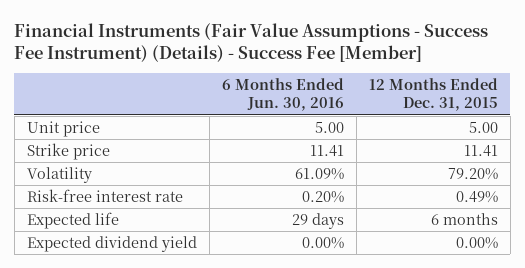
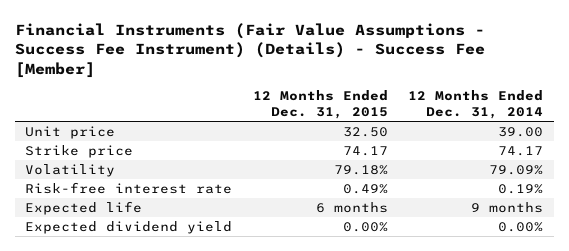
- | 6 Months Ended Jun. 30, 2016 | 12 Months Ended Dec. 31, 2015
+ | 12 Months Ended Dec. 31, 2015 | 12 Months Ended Dec. 31, 2014
- Unit price | 5.00 | 5.00
- Strike price | 11.41 | 11.41
- Volatility | 61.09% | 79.20%
+ Unit price | 32.50 | 39.00
+ Strike price | 74.17 | 74.17
+ Volatility | 79.18% | 79.09%

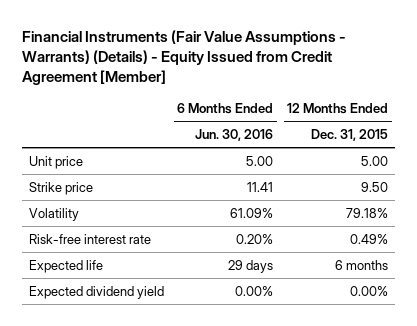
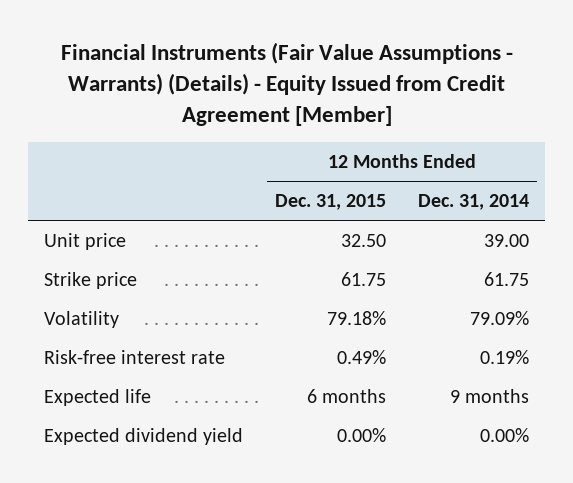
- | 6 Months Ended Jun. 30, 2016 | 12 Months Ended Dec. 31, 2015
+ | 12 Months Ended Dec. 31, 2015 | 12 Months Ended Dec. 31, 2014
- Unit price | 5.00 | 5.00
- Strike price | 11.41 | 9.50
+ Unit price | 32.50 | 39.00
+ Strike price | 61.75 | 61.75

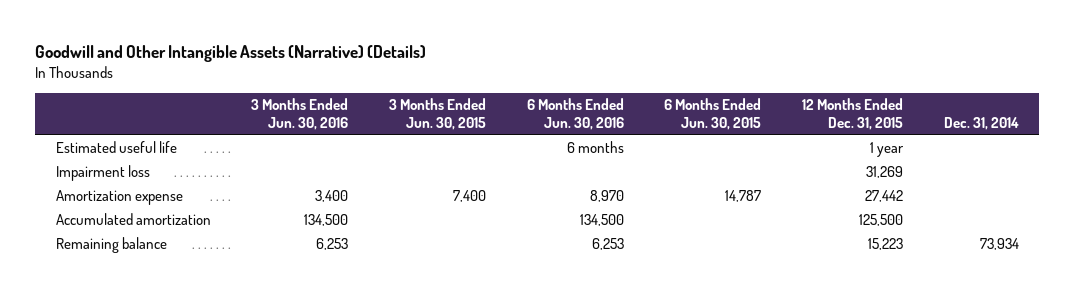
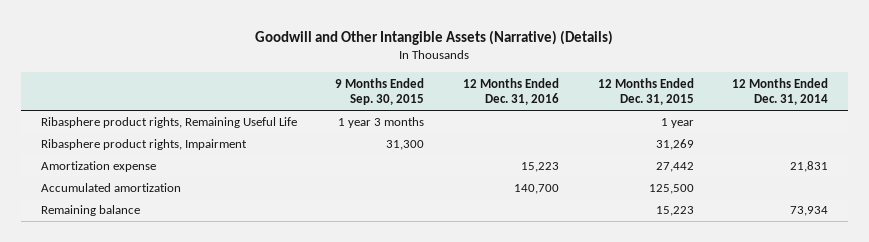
- | 3 Months Ended Jun. 30, 2016 | 3 Months Ended Jun. 30, 2015 | 6 Months Ended Jun. 30, 2016 | 6 Months Ended Jun. 30, 2015 | 12 Months Ended Dec. 31, 2015 | Dec. 31, 2014
+ | 9 Months Ended Sep. 30, 2015 | 12 Months Ended Dec. 31, 2016 | 12 Months Ended Dec. 31, 2015 | 12 Months Ended Dec. 31, 2014
- Estimated useful life | | | 6 months | | 1 year |
- Impairment loss | | | | | 31,269 |
+ Ribasphere product rights, Remaining Useful Life | 1 year 3 months | | 1 year |
+ Ribasphere product rights, Impairment | 31,300 | | 31,269 |

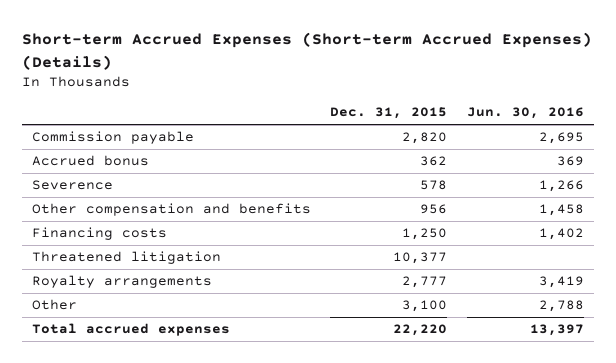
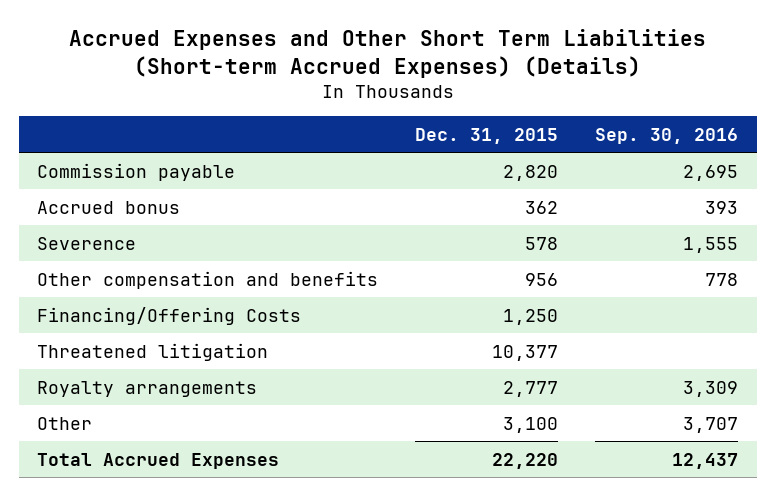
- Short-term Accrued Expenses (Short-term Accrued Expenses) (Details)
+ Accrued Expenses and Other Short Term Liabilities (Short-term Accrued Expenses) (Details)
- | Dec. 31, 2015 | Jun. 30, 2016
+ | Dec. 31, 2015 | Sep. 30, 2016
- Financing costs | 1,250 | 1,402
+ Financing/Offering Costs | 1,250 |
- Total accrued expenses | 22,220 | 13,397
+ Total Accrued Expenses | 22,220 | 12,437

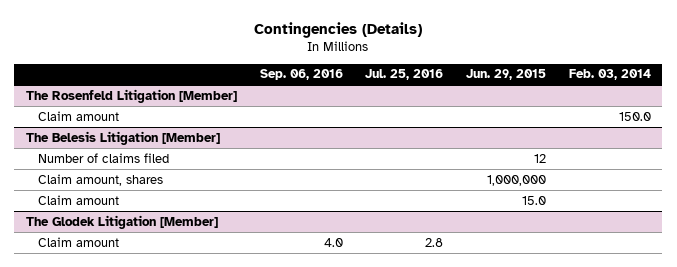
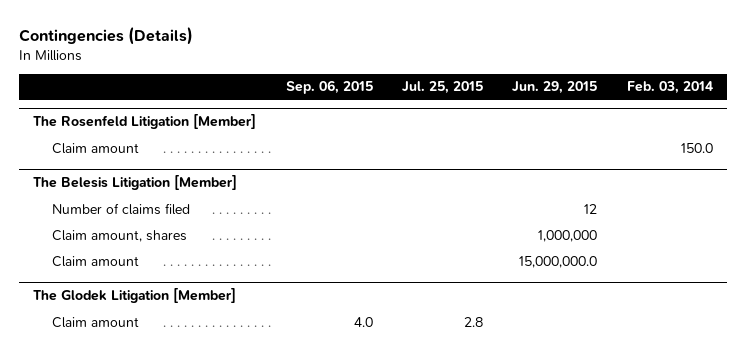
- | Sep. 06, 2016 | Jul. 25, 2016 | Jun. 29, 2015 | Feb. 03, 2014
+ | Sep. 06, 2015 | Jul. 25, 2015 | Jun. 29, 2015 | Feb. 03, 2014
@ The Belesis Litigation [Member]
- Claim amount | | | 15.0 |
+ Claim amount | | | 15,000,000.0 |

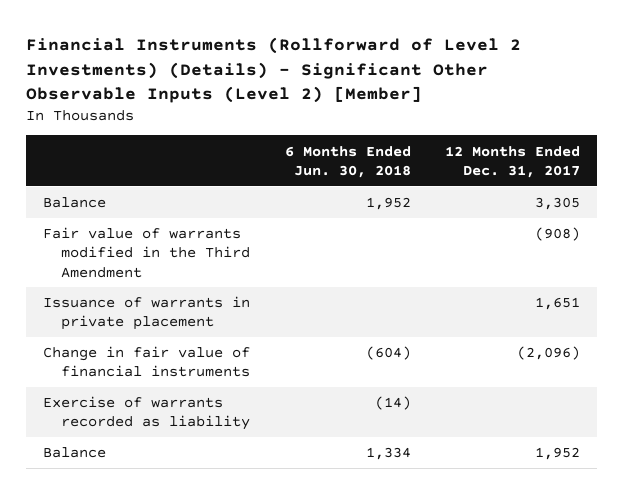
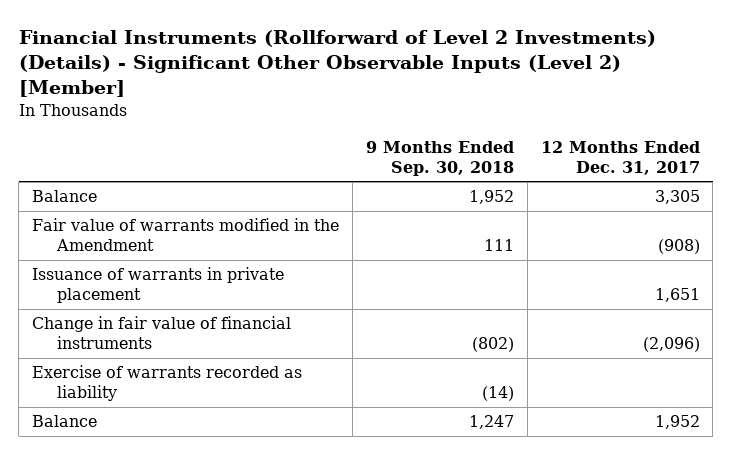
- | 6 Months Ended Jun. 30, 2018 | 12 Months Ended Dec. 31, 2017
+ | 9 Months Ended Sep. 30, 2018 | 12 Months Ended Dec. 31, 2017
- Fair value of warrants modified in the Third Amendment | | (908)
+ Fair value of warrants modified in the Amendment | 111 | (908)

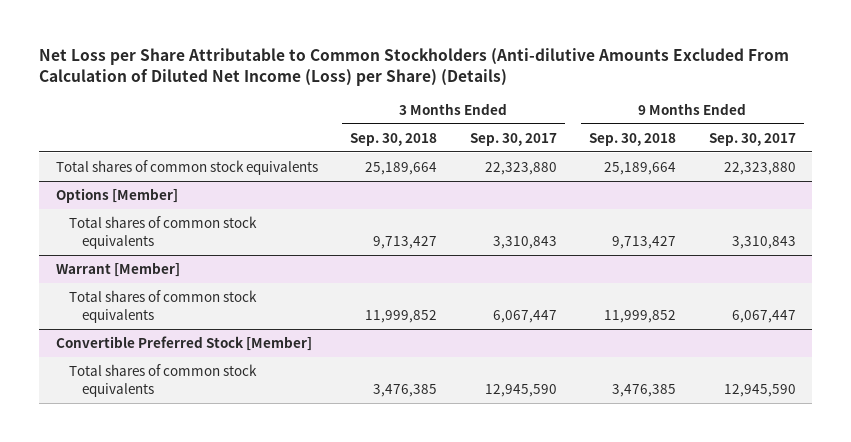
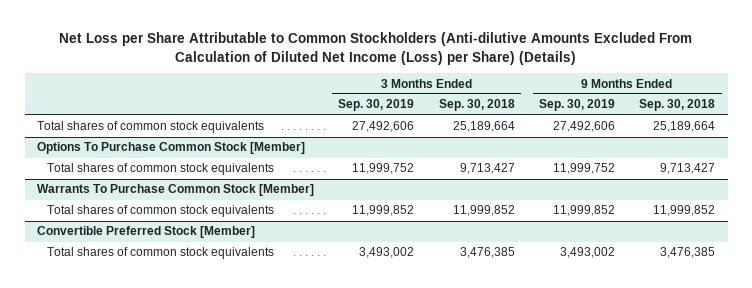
- | 3 Months Ended Sep. 30, 2018 | 3 Months Ended Sep. 30, 2017 | 9 Months Ended Sep. 30, 2018 | 9 Months Ended Sep. 30, 2017
+ | 3 Months Ended Sep. 30, 2019 | 3 Months Ended Sep. 30, 2018 | 9 Months Ended Sep. 30, 2019 | 9 Months Ended Sep. 30, 2018
- Options [Member]
+ Options To Purchase Common Stock [Member]
- Warrant [Member]
+ Warrants To Purchase Common Stock [Member]

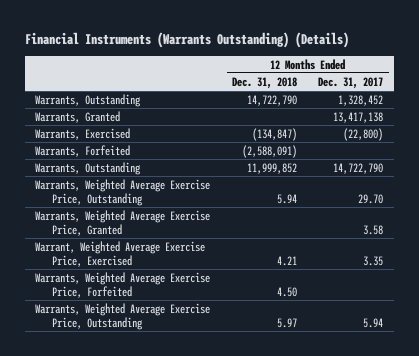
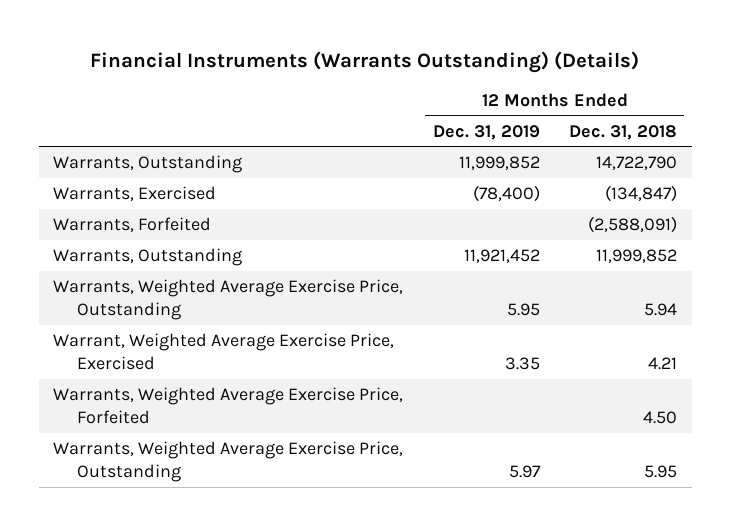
- | 12 Months Ended Dec. 31, 2018 | 12 Months Ended Dec. 31, 2017
+ | 12 Months Ended Dec. 31, 2019 | 12 Months Ended Dec. 31, 2018
- Warrants, Granted | | 13,417,138
- Warrants, Weighted Average Exercise Price, Granted | | 3.58
- Warrants, Weighted Average Exercise Price, Outstanding | 5.97 | 5.94
+ Warrants, Weighted Average Exercise Price, Outstanding | 5.97 | 5.95

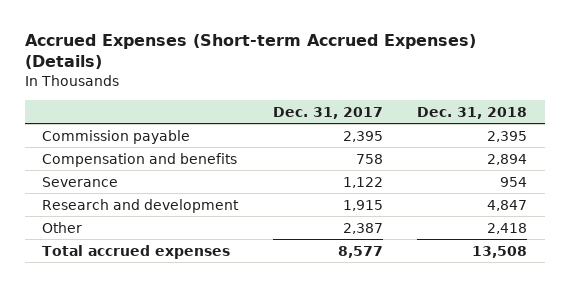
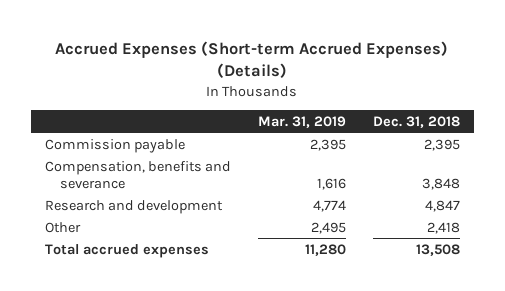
- | Dec. 31, 2017 | Dec. 31, 2018
+ | Mar. 31, 2019 | Dec. 31, 2018
- Compensation and benefits | 758 | 2,894
- Severance | 1,122 | 954
+ Compensation, benefits and severance | 1,616 | 3,848

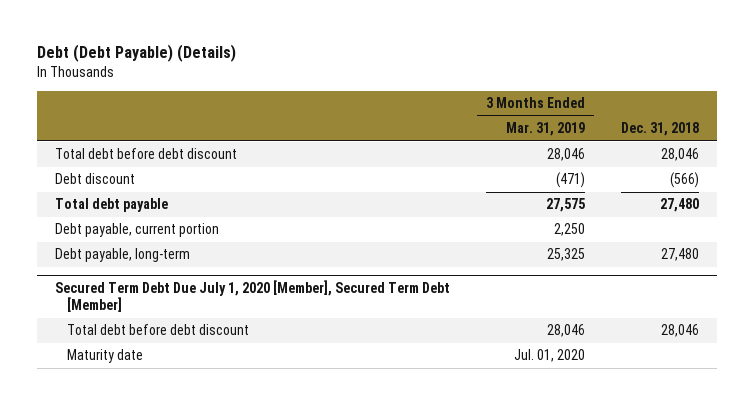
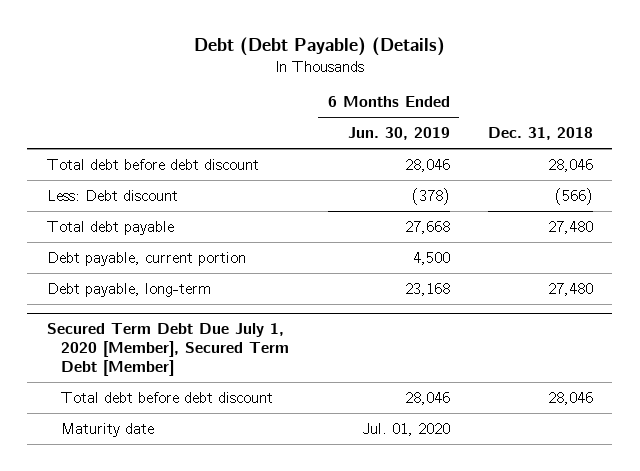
- | 3 Months Ended Mar. 31, 2019 | Dec. 31, 2018
+ | 6 Months Ended Jun. 30, 2019 | Dec. 31, 2018
- Debt discount | (471) | (566)
+ Less: Debt discount | (378) | (566)

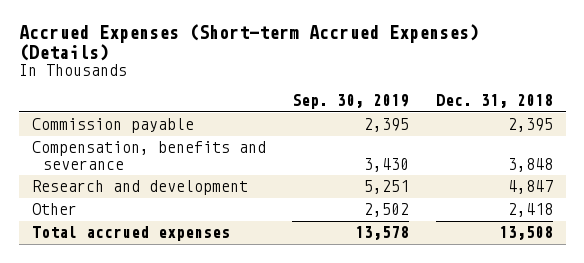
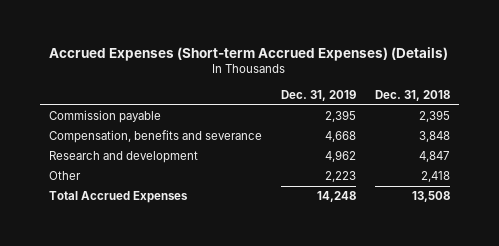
- | Sep. 30, 2019 | Dec. 31, 2018
+ | Dec. 31, 2019 | Dec. 31, 2018
- Total accrued expenses | 13,578 | 13,508
+ Total Accrued Expenses | 14,248 | 13,508

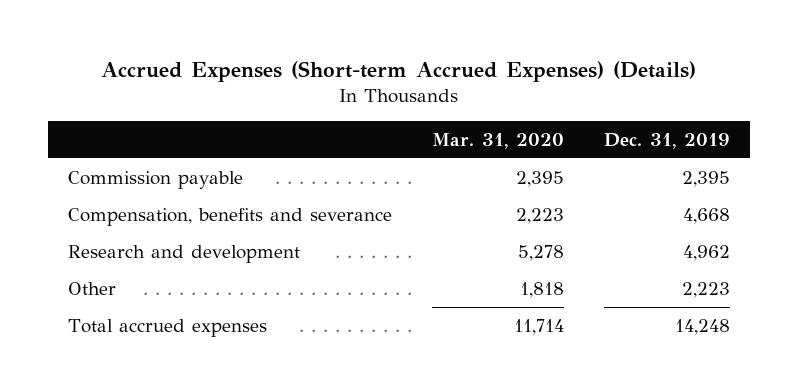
- | Dec. 31, 2019 | Dec. 31, 2018
+ | Mar. 31, 2020 | Dec. 31, 2019
- Total Accrued Expenses | 14,248 | 13,508
+ Total accrued expenses | 11,714 | 14,248

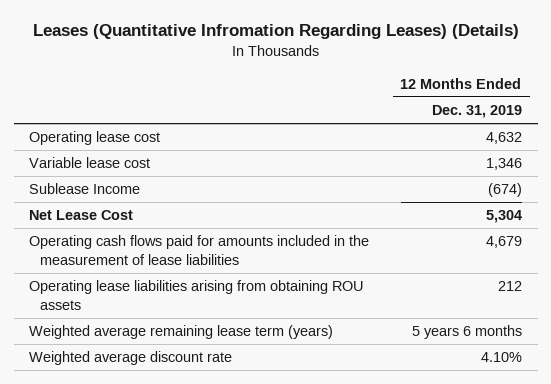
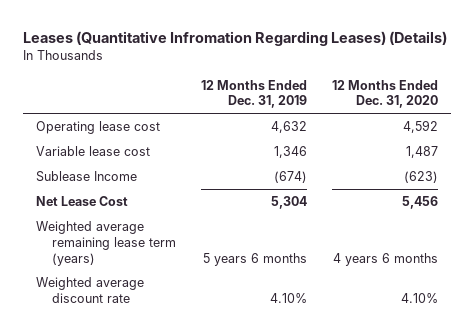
- | 12 Months Ended Dec. 31, 2019
+ | 12 Months Ended Dec. 31, 2019 | 12 Months Ended Dec. 31, 2020
- Operating cash flows paid for amounts included in the measurement of lease liabilities | 4,679
- Operating lease liabilities arising from obtaining ROU assets | 212

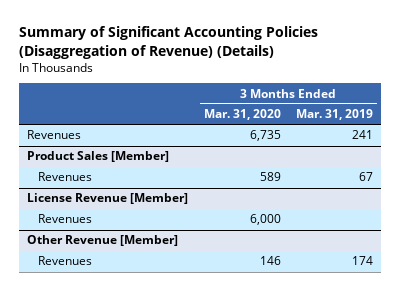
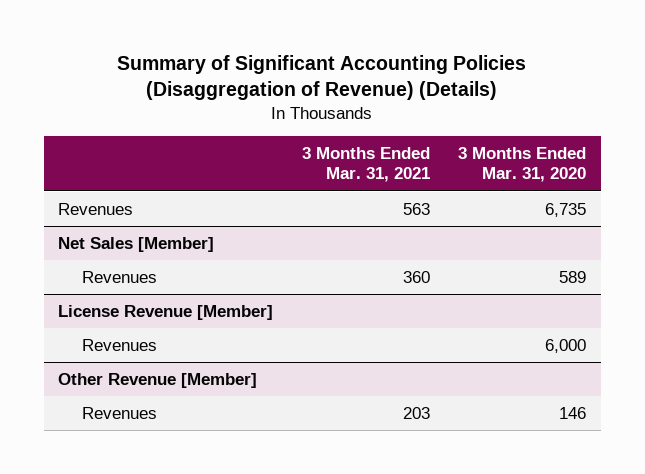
- | 3 Months Ended Mar. 31, 2020 | 3 Months Ended Mar. 31, 2019
+ | 3 Months Ended Mar. 31, 2021 | 3 Months Ended Mar. 31, 2020
- Product Sales [Member]
+ Net Sales [Member]

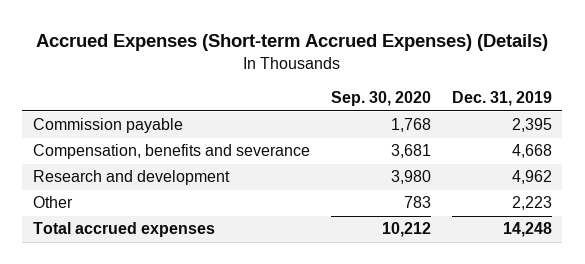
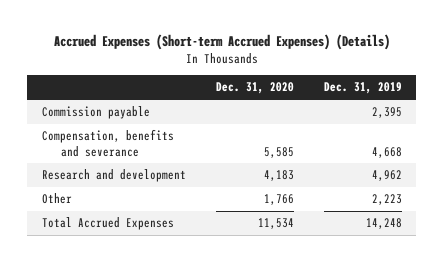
- | Sep. 30, 2020 | Dec. 31, 2019
+ | Dec. 31, 2020 | Dec. 31, 2019
- Total accrued expenses | 10,212 | 14,248
+ Total Accrued Expenses | 11,534 | 14,248

